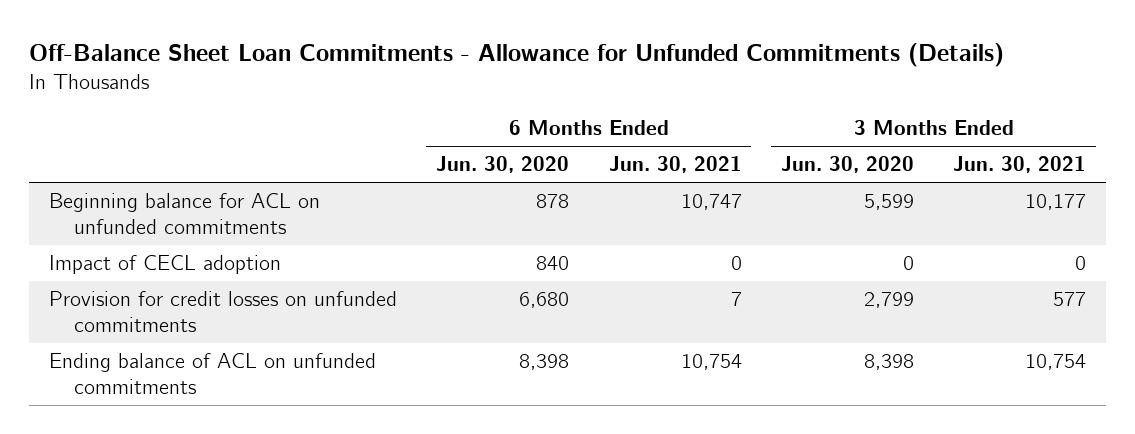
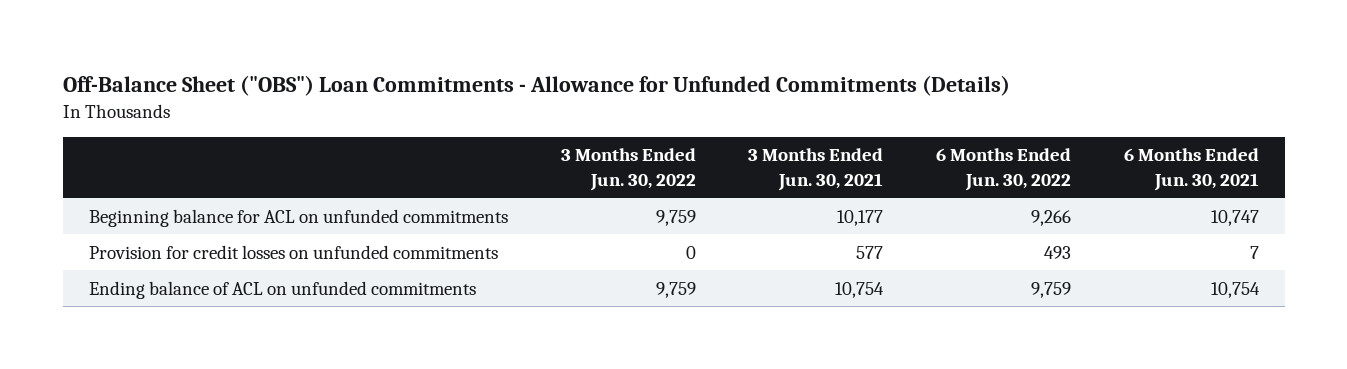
- Off-Balance Sheet Loan Commitments - Allowance for Unfunded Commitments (Details)
+ Off-Balance Sheet ("OBS") Loan Commitments - Allowance for Unfunded Commitments (Details)
- | 6 Months Ended Jun. 30, 2020 | 6 Months Ended Jun. 30, 2021 | 3 Months Ended Jun. 30, 2020 | 3 Months Ended Jun. 30, 2021
+ | 3 Months Ended Jun. 30, 2022 | 3 Months Ended Jun. 30, 2021 | 6 Months Ended Jun. 30, 2022 | 6 Months Ended Jun. 30, 2021
- Impact of CECL adoption | 840 | 0 | 0 | 0

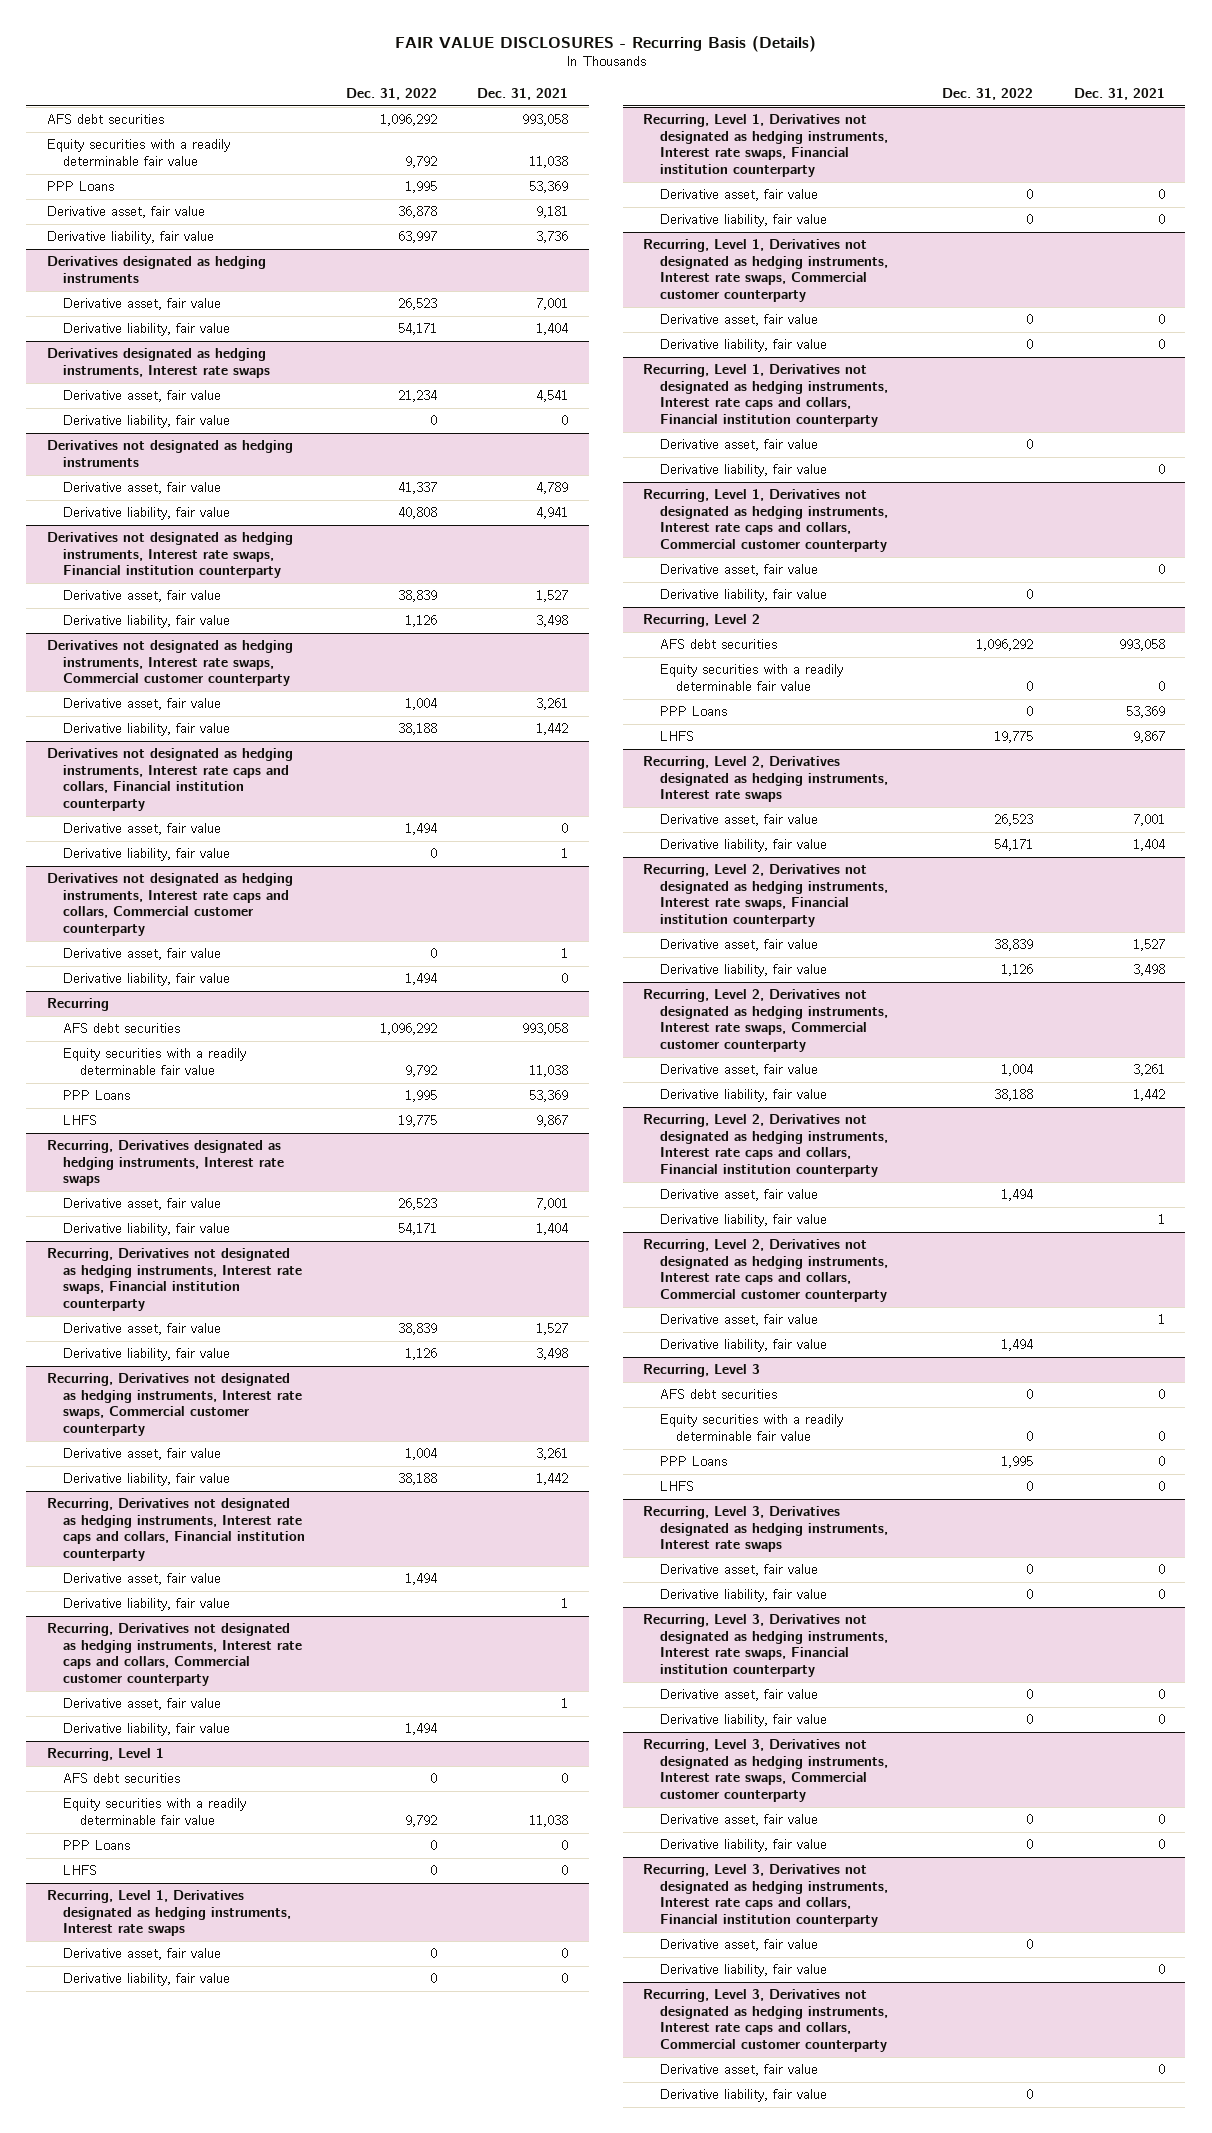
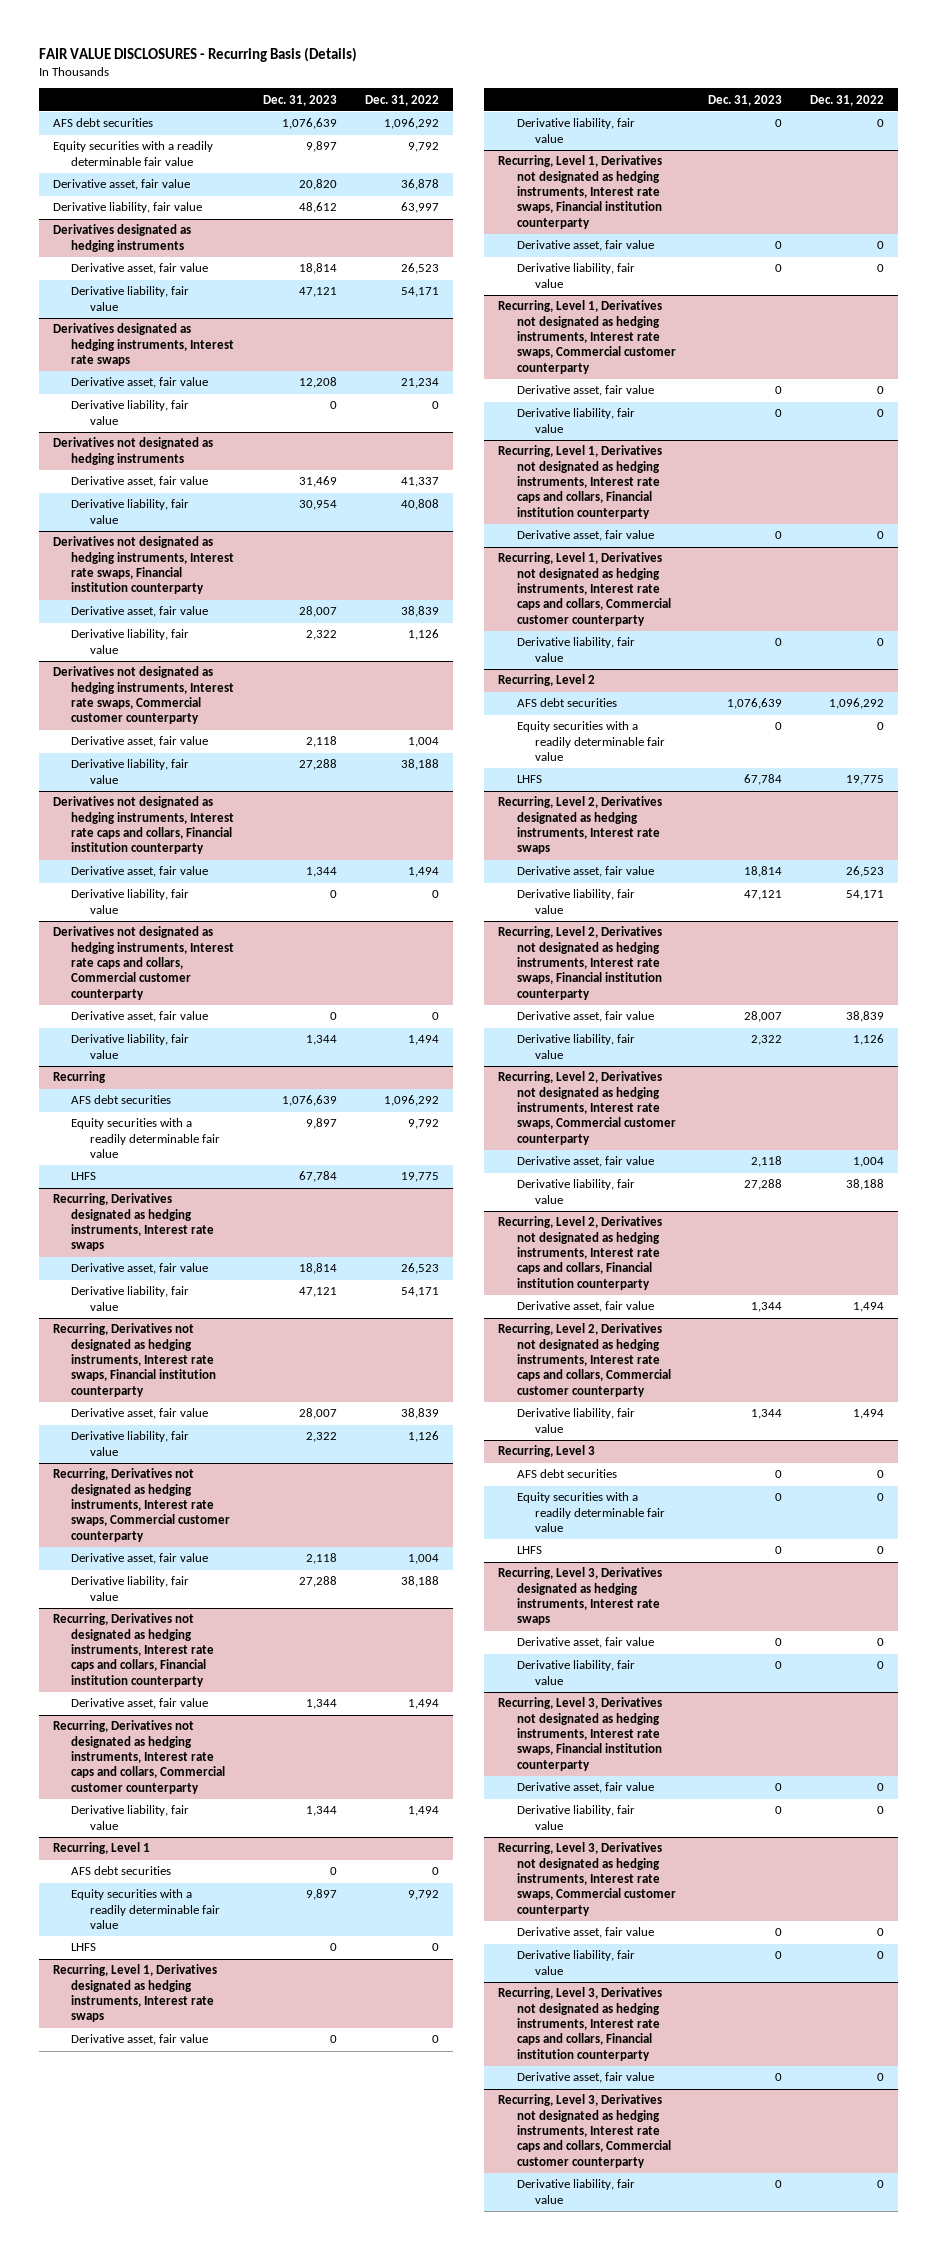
- | Dec. 31, 2022 | Dec. 31, 2021
+ | Dec. 31, 2023 | Dec. 31, 2022
- PPP Loans | 1,995 | 53,369
@ Recurring
- PPP Loans | 1,995 | 53,369
@ Recurring, Derivatives not designated as hedging instruments, Interest rate caps and collars, Financial institution counterparty
- Derivative liability, fair value | | 1
@ Recurring, Derivatives not designated as hedging instruments, Interest rate caps and collars, Commercial customer counterparty
- Derivative asset, fair value | | 1
@ Recurring, Level 1
- PPP Loans | 0 | 0
@ Recurring, Level 1, Derivatives not designated as hedging instruments, Interest rate caps and collars, Financial institution counterparty
- Derivative liability, fair value | | 0
@ Recurring, Level 1, Derivatives not designated as hedging instruments, Interest rate caps and collars, Commercial customer counterparty
- Derivative asset, fair value | | 0
@ Recurring, Level 2
- PPP Loans | 0 | 53,369
@ Recurring, Level 2, Derivatives not designated as hedging instruments, Interest rate caps and collars, Financial institution counterparty
- Derivative liability, fair value | | 1
@ Recurring, Level 2, Derivatives not designated as hedging instruments, Interest rate caps and collars, Commercial customer counterparty
- Derivative asset, fair value | | 1
@ Recurring, Level 3
- PPP Loans | 1,995 | 0
@ Recurring, Level 3, Derivatives not designated as hedging instruments, Interest rate caps and collars, Financial institution counterparty
- Derivative liability, fair value | | 0
@ Recurring, Level 3, Derivatives not designated as hedging instruments, Interest rate caps and collars, Commercial customer counterparty
- Derivative asset, fair value | | 0

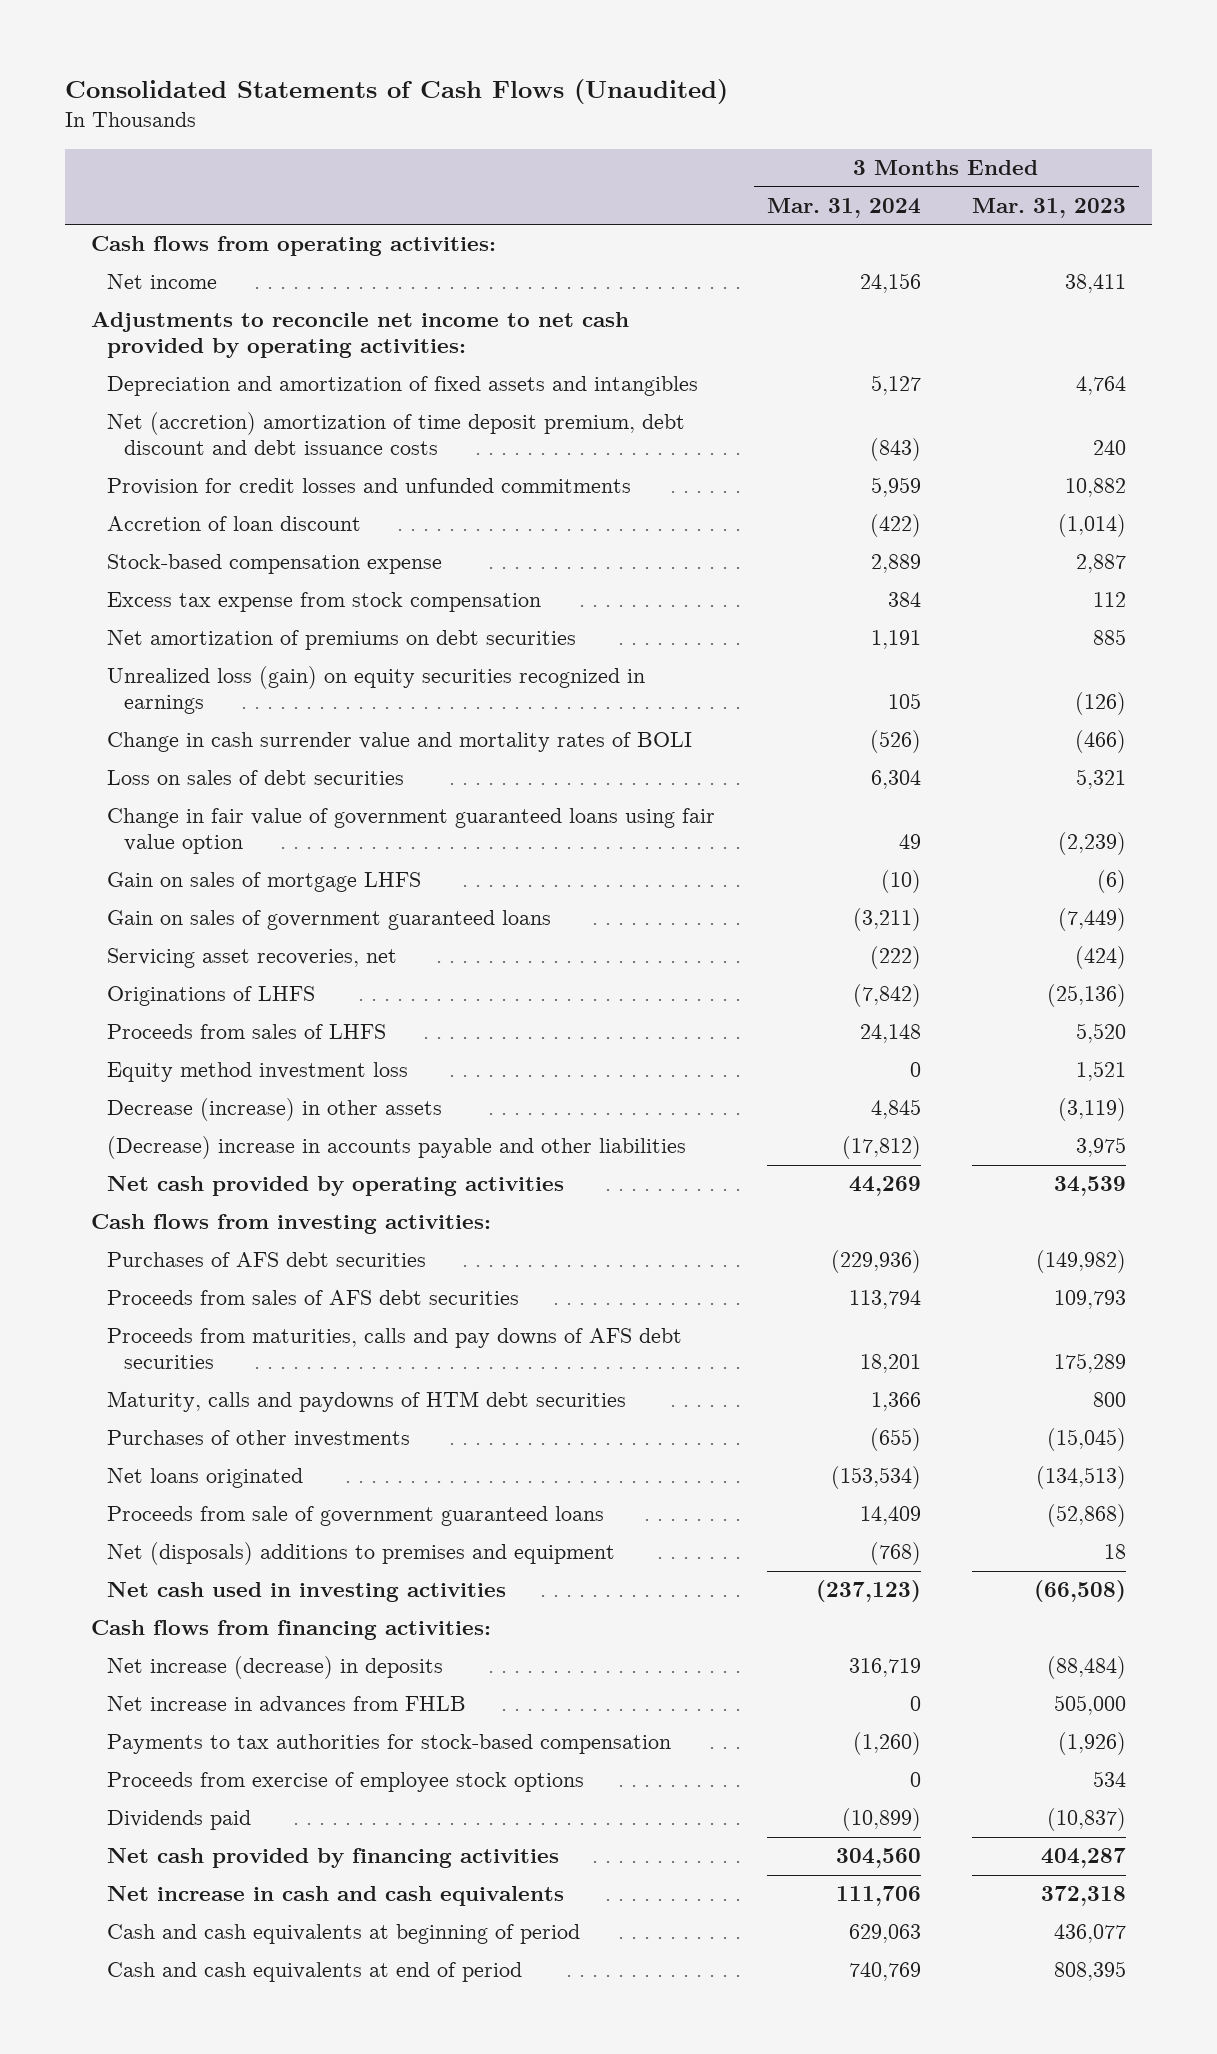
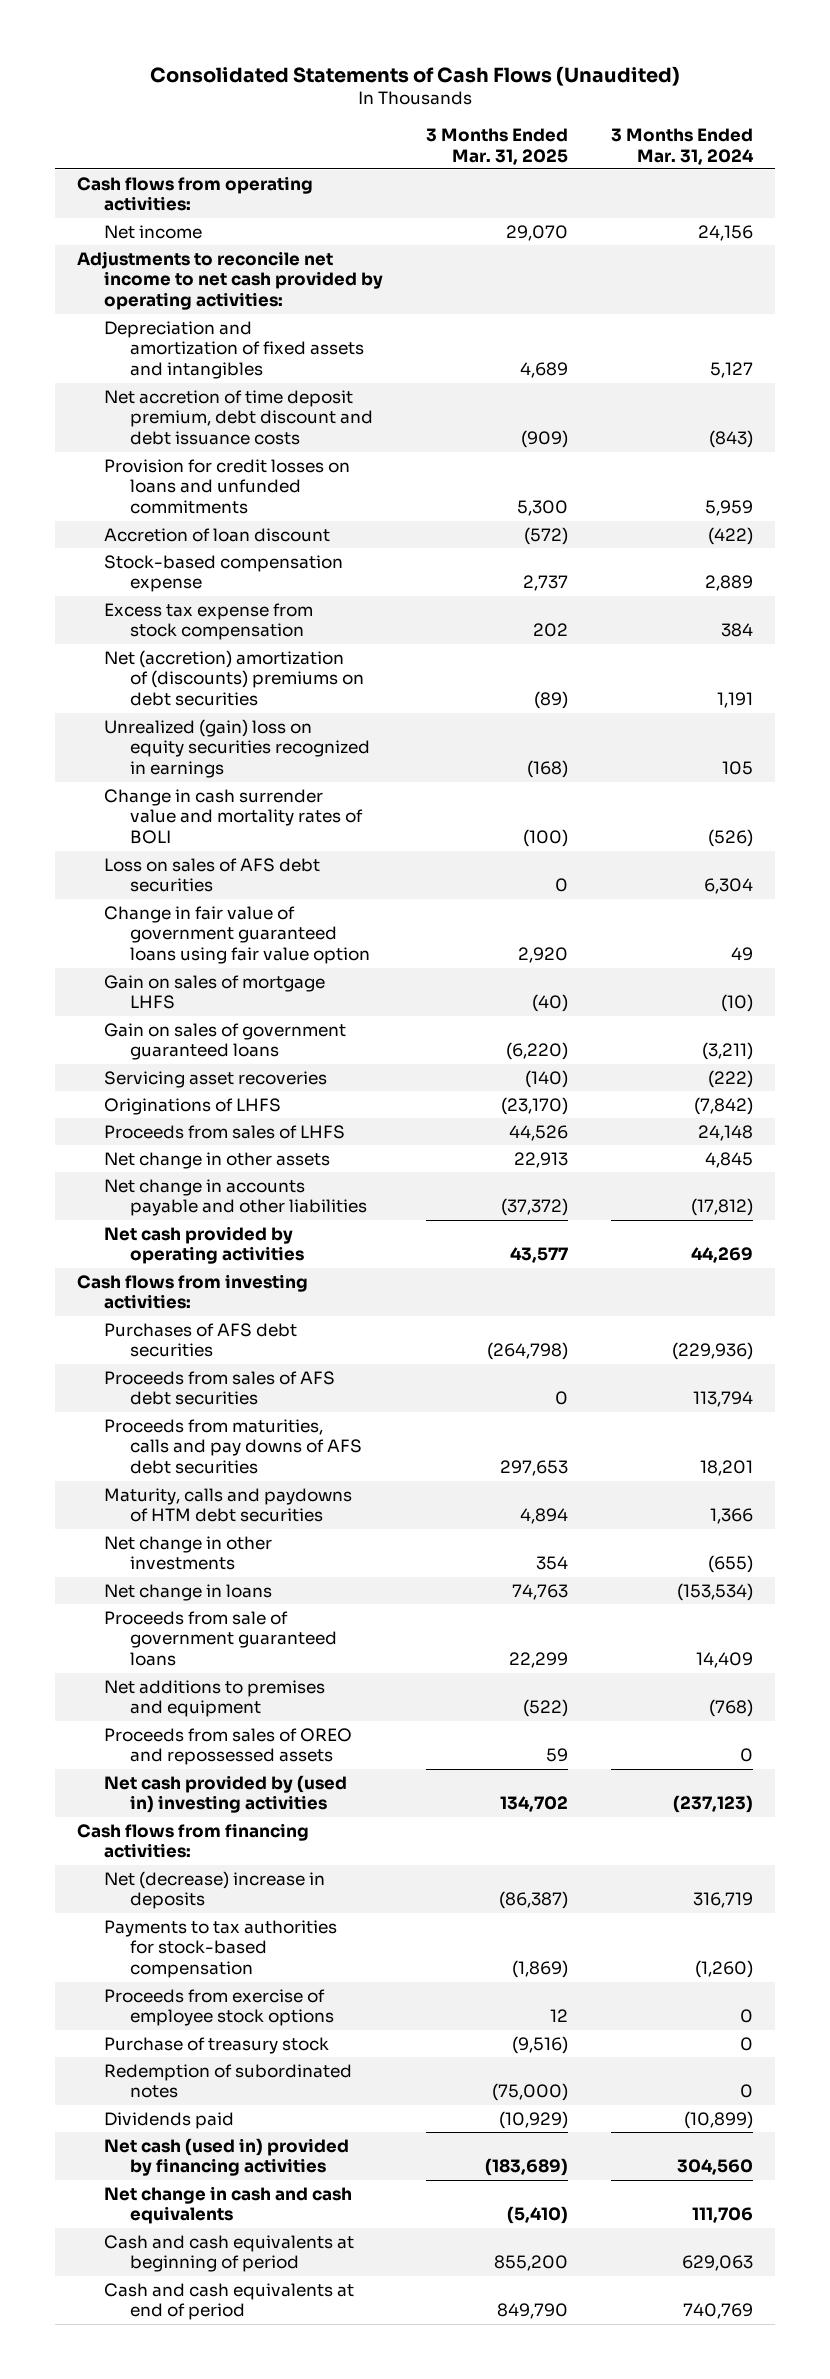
- | 3 Months Ended Mar. 31, 2024 | 3 Months Ended Mar. 31, 2023
+ | 3 Months Ended Mar. 31, 2025 | 3 Months Ended Mar. 31, 2024
- Net (accretion) amortization of time deposit premium, debt discount and debt issuance costs | (843) | 240
- Provision for credit losses and unfunded commitments | 5,959 | 10,882
+ Net accretion of time deposit premium, debt discount and debt issuance costs | (909) | (843)
+ Provision for credit losses on loans and unfunded commitments | 5,300 | 5,959
- Net amortization of premiums on debt securities | 1,191 | 885
- Unrealized loss (gain) on equity securities recognized in earnings | 105 | (126)
+ Net (accretion) amortization of (discounts) premiums on debt securities | (89) | 1,191
+ Unrealized (gain) loss on equity securities recognized in earnings | (168) | 105
- Loss on sales of debt securities | 6,304 | 5,321
+ Loss on sales of AFS debt securities | 0 | 6,304
- Servicing asset recoveries, net | (222) | (424)
+ Servicing asset recoveries | (140) | (222)
- Equity method investment loss | 0 | 1,521
- Decrease (increase) in other assets | 4,845 | (3,119)
- (Decrease) increase in accounts payable and other liabilities | (17,812) | 3,975
+ Net change in other assets | 22,913 | 4,845
+ Net change in accounts payable and other liabilities | (37,372) | (17,812)
- Purchases of other investments | (655) | (15,045)
- Net loans originated | (153,534) | (134,513)
+ Net change in other investments | 354 | (655)
+ Net change in loans | 74,763 | (153,534)
- Net (disposals) additions to premises and equipment | (768) | 18
- Net cash used in investing activities | (237,123) | (66,508)
+ Net additions to premises and equipment | (522) | (768)
+ Proceeds from sales of OREO and repossessed assets | 59 | 0
+ Net cash provided by (used in) investing activities | 134,702 | (237,123)
- Net increase (decrease) in deposits | 316,719 | (88,484)
- Net increase in advances from FHLB | 0 | 505,000
+ Net (decrease) increase in deposits | (86,387) | 316,719
+ Purchase of treasury stock | (9,516) | 0
+ Redemption of subordinated notes | (75,000) | 0
- Net cash provided by financing activities | 304,560 | 404,287
- Net increase in cash and cash equivalents | 111,706 | 372,318
+ Net cash (used in) provided by financing activities | (183,689) | 304,560
+ Net change in cash and cash equivalents | (5,410) | 111,706

